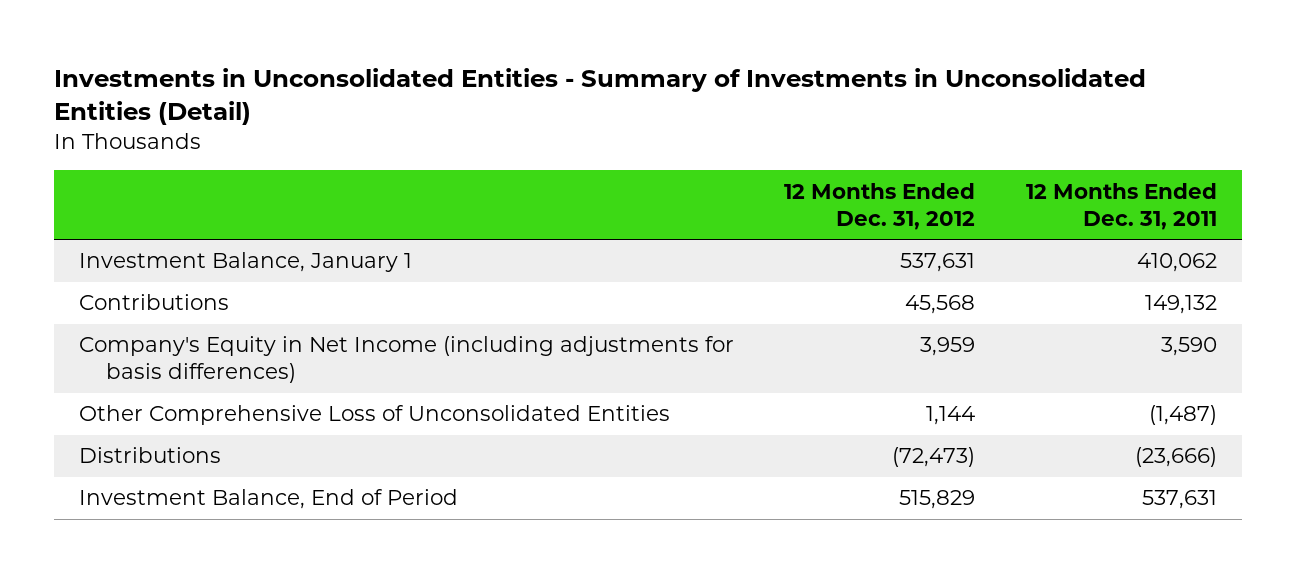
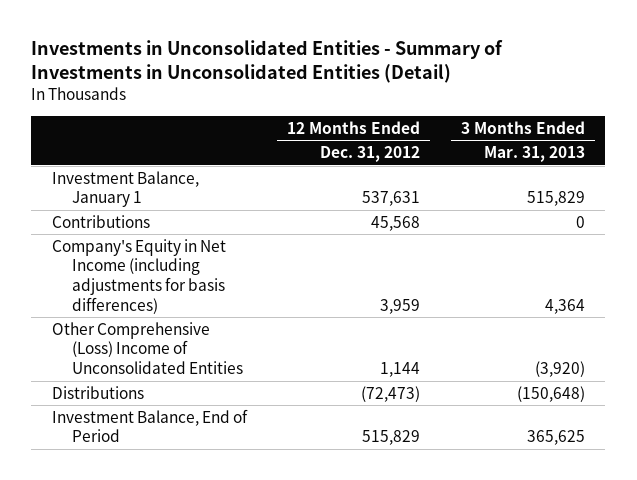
- | 12 Months Ended Dec. 31, 2012 | 12 Months Ended Dec. 31, 2011
+ | 12 Months Ended Dec. 31, 2012 | 3 Months Ended Mar. 31, 2013
- Other Comprehensive Loss of Unconsolidated Entities | 1,144 | (1,487)
+ Other Comprehensive (Loss) Income of Unconsolidated Entities | 1,144 | (3,920)

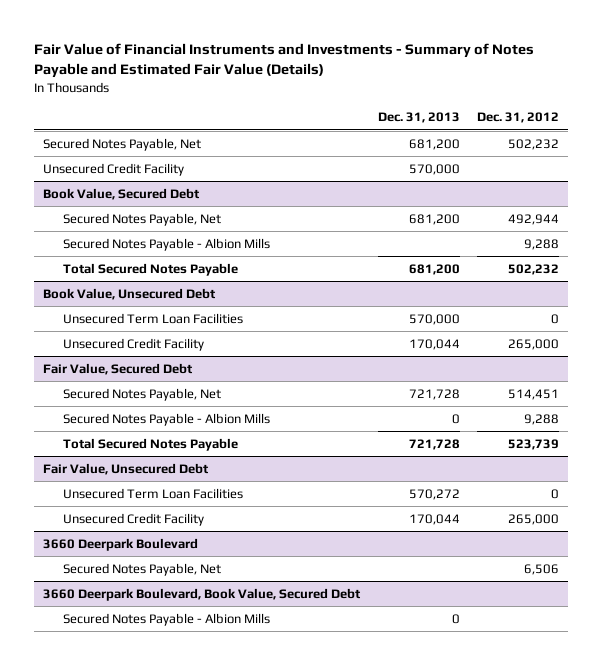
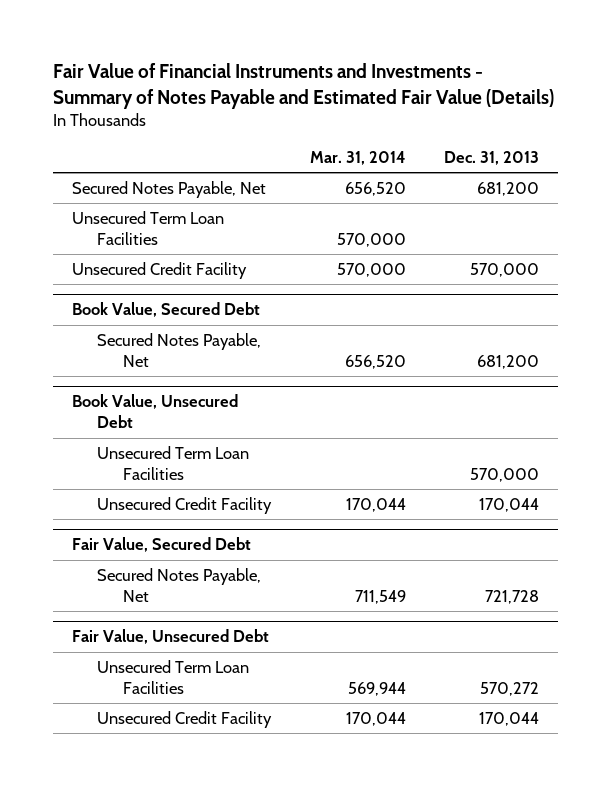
- | Dec. 31, 2013 | Dec. 31, 2012
+ | Mar. 31, 2014 | Dec. 31, 2013
+ Unsecured Term Loan Facilities | 570,000 |
@ Book Value, Secured Debt
- Secured Notes Payable - Albion Mills | | 9,288
- Total Secured Notes Payable | 681,200 | 502,232
@ Fair Value, Secured Debt
- Secured Notes Payable - Albion Mills | 0 | 9,288
- Total Secured Notes Payable | 721,728 | 523,739
- 3660 Deerpark Boulevard
- Secured Notes Payable, Net | | 6,506
- 3660 Deerpark Boulevard, Book Value, Secured Debt
- Secured Notes Payable - Albion Mills | 0 |

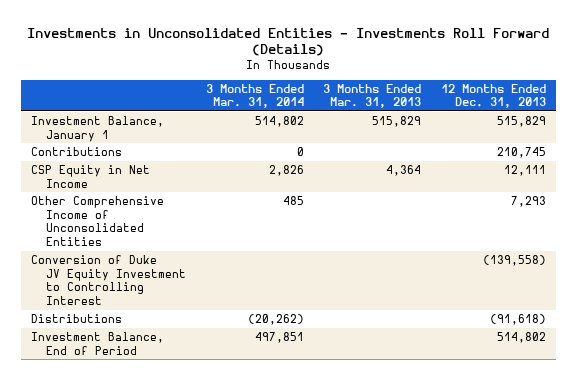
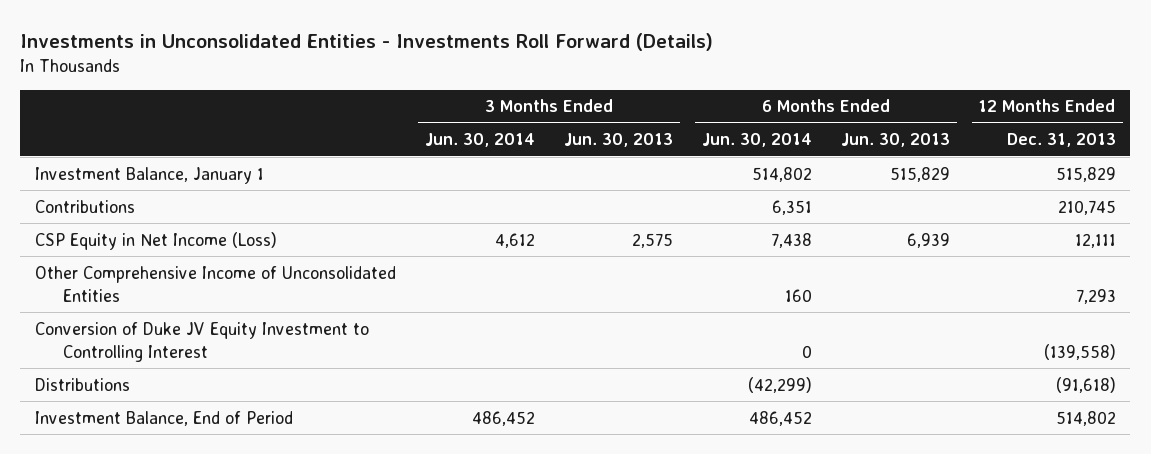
- | 3 Months Ended Mar. 31, 2014 | 3 Months Ended Mar. 31, 2013 | 12 Months Ended Dec. 31, 2013
+ | 3 Months Ended Jun. 30, 2014 | 3 Months Ended Jun. 30, 2013 | 6 Months Ended Jun. 30, 2014 | 6 Months Ended Jun. 30, 2013 | 12 Months Ended Dec. 31, 2013
- CSP Equity in Net Income | 2,826 | 4,364 | 12,111
+ CSP Equity in Net Income (Loss) | 4,612 | 2,575 | 7,438 | 6,939 | 12,111

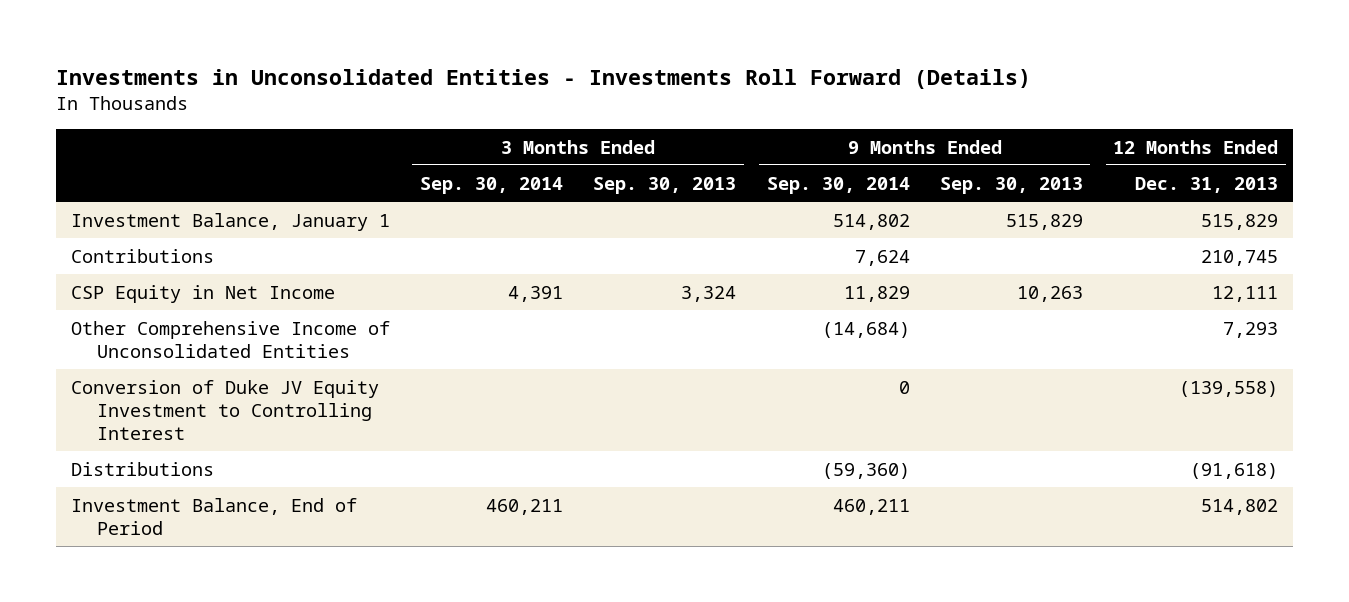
- | 3 Months Ended Jun. 30, 2014 | 3 Months Ended Jun. 30, 2013 | 6 Months Ended Jun. 30, 2014 | 6 Months Ended Jun. 30, 2013 | 12 Months Ended Dec. 31, 2013
+ | 3 Months Ended Sep. 30, 2014 | 3 Months Ended Sep. 30, 2013 | 9 Months Ended Sep. 30, 2014 | 9 Months Ended Sep. 30, 2013 | 12 Months Ended Dec. 31, 2013
- CSP Equity in Net Income (Loss) | 4,612 | 2,575 | 7,438 | 6,939 | 12,111
+ CSP Equity in Net Income | 4,391 | 3,324 | 11,829 | 10,263 | 12,111

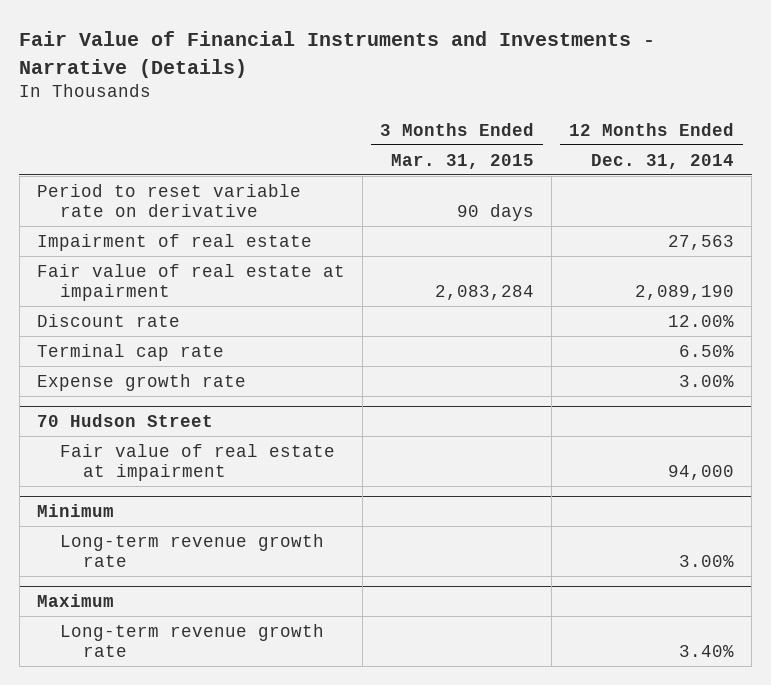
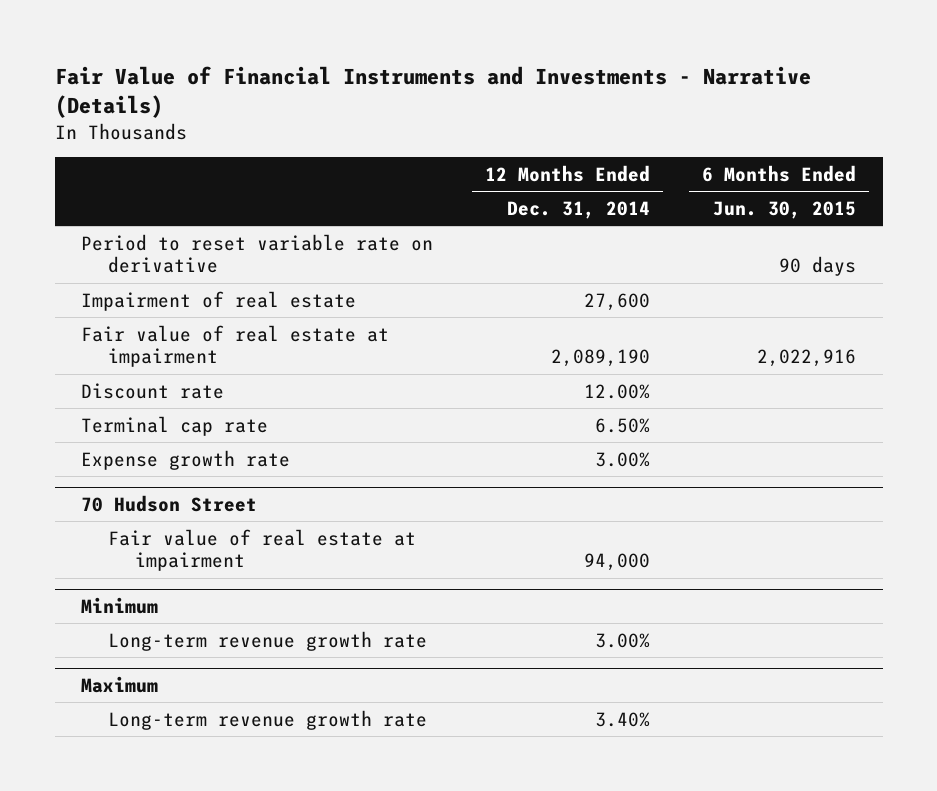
- | 3 Months Ended Mar. 31, 2015 | 12 Months Ended Dec. 31, 2014
+ | 12 Months Ended Dec. 31, 2014 | 6 Months Ended Jun. 30, 2015
- Impairment of real estate | | 27,563
+ Impairment of real estate | 27,600 |

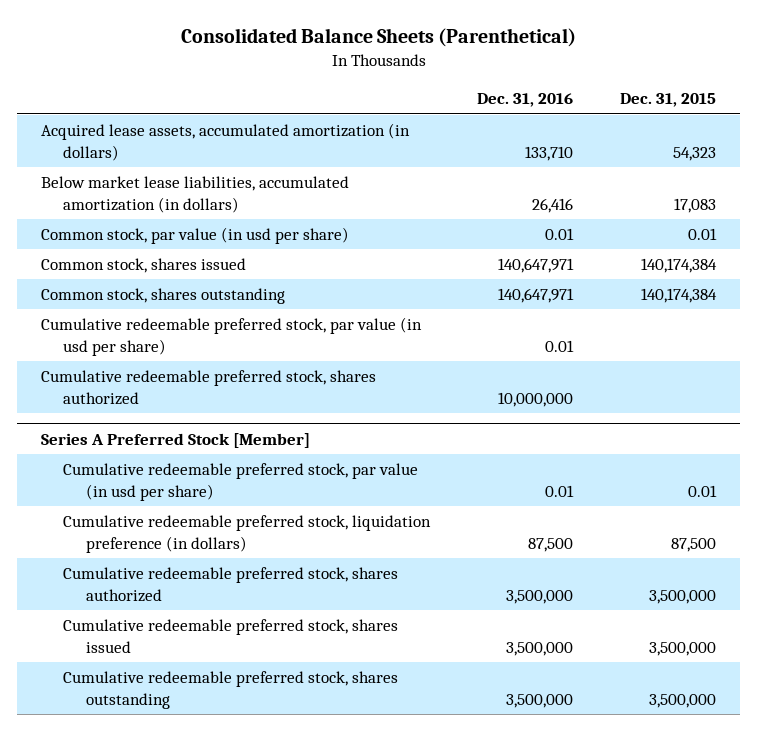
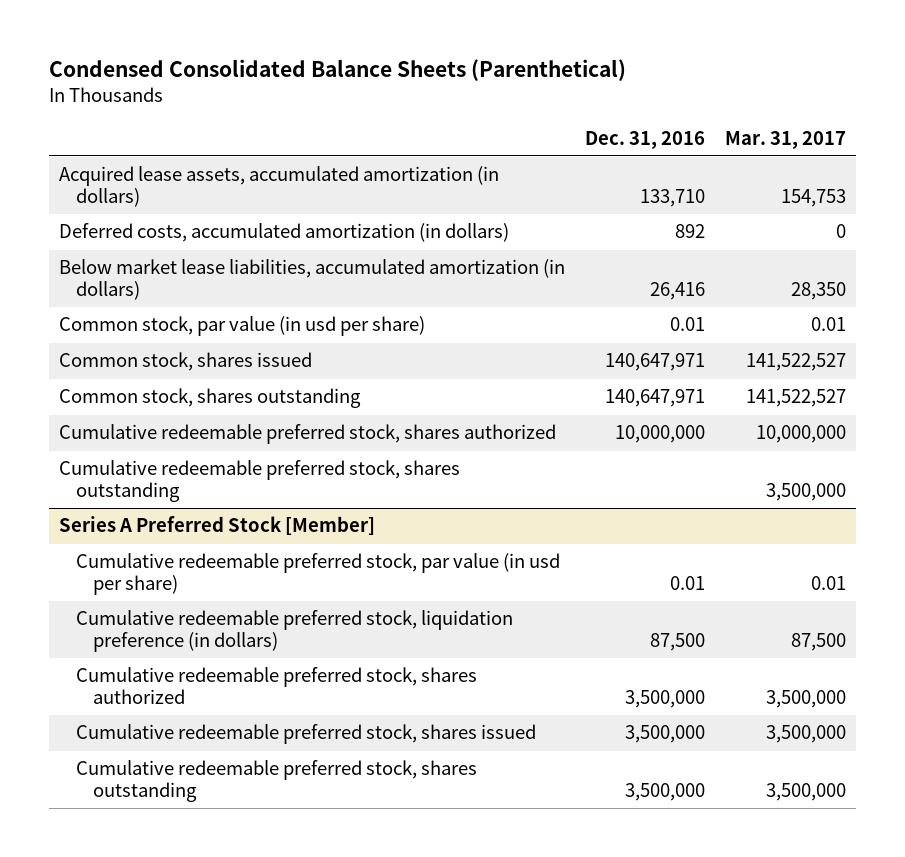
- Consolidated Balance Sheets (Parenthetical)
+ Condensed Consolidated Balance Sheets (Parenthetical)
- | Dec. 31, 2016 | Dec. 31, 2015
+ | Dec. 31, 2016 | Mar. 31, 2017
+ Deferred costs, accumulated amortization (in dollars) | 892 | 0
- Cumulative redeemable preferred stock, par value (in usd per share) | 0.01 |
+ Cumulative redeemable preferred stock, shares outstanding | | 3,500,000

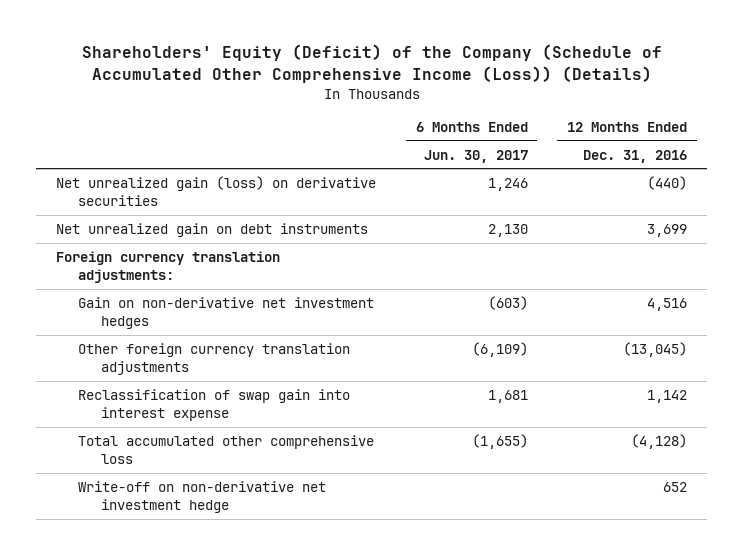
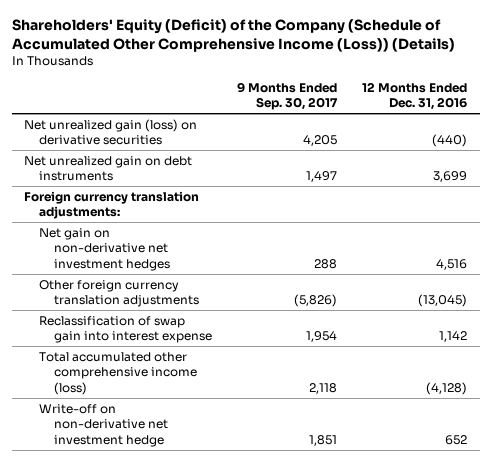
- | 6 Months Ended Jun. 30, 2017 | 12 Months Ended Dec. 31, 2016
+ | 9 Months Ended Sep. 30, 2017 | 12 Months Ended Dec. 31, 2016
- Gain on non-derivative net investment hedges | (603) | 4,516
+ Net gain on non-derivative net investment hedges | 288 | 4,516
- Total accumulated other comprehensive loss | (1,655) | (4,128)
+ Total accumulated other comprehensive income (loss) | 2,118 | (4,128)

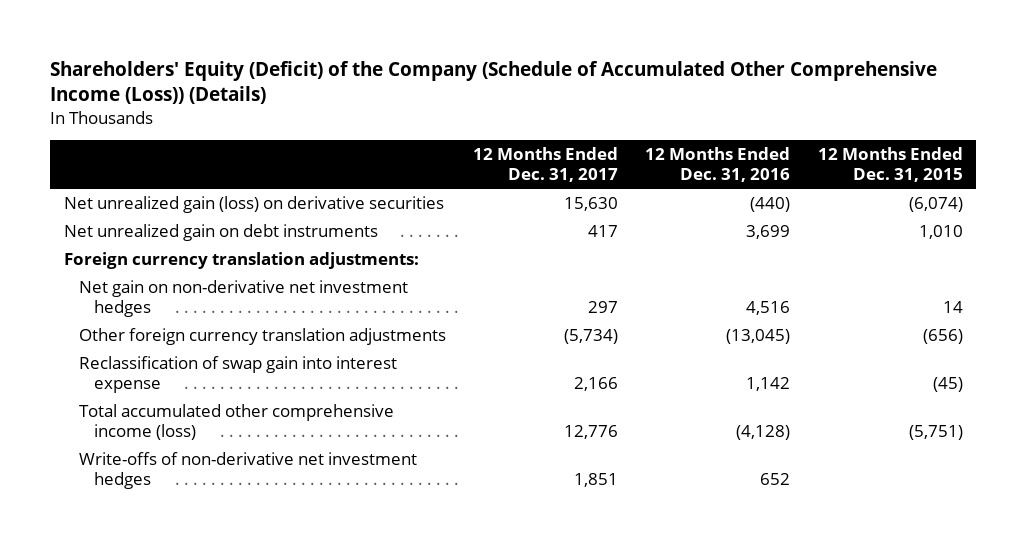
- | 9 Months Ended Sep. 30, 2017 | 12 Months Ended Dec. 31, 2016
+ | 12 Months Ended Dec. 31, 2017 | 12 Months Ended Dec. 31, 2016 | 12 Months Ended Dec. 31, 2015
- Write-off on non-derivative net investment hedge | 1,851 | 652
+ Write-offs of non-derivative net investment hedges | 1,851 | 652 |

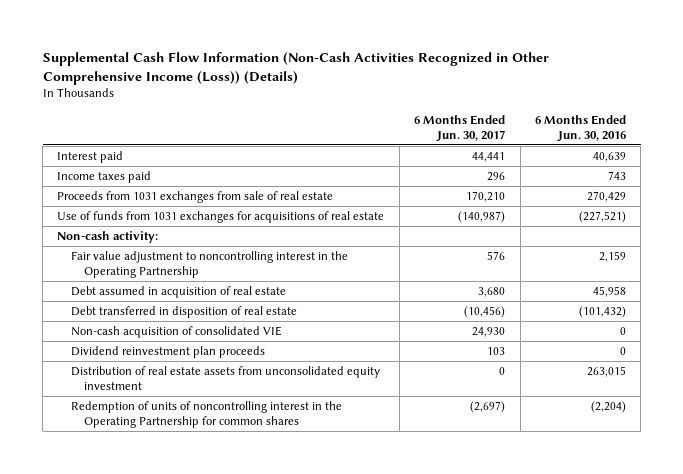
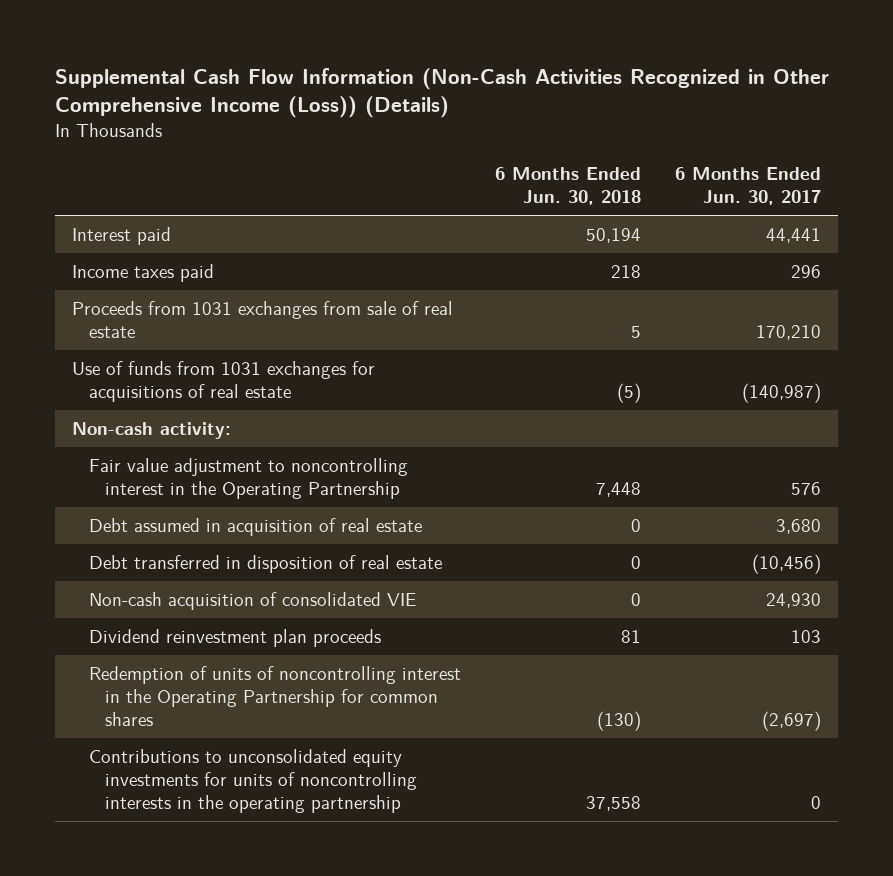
- | 6 Months Ended Jun. 30, 2017 | 6 Months Ended Jun. 30, 2016
+ | 6 Months Ended Jun. 30, 2018 | 6 Months Ended Jun. 30, 2017
- Distribution of real estate assets from unconsolidated equity investment | 0 | 263,015
+ Contributions to unconsolidated equity investments for units of noncontrolling interests in the operating partnership | 37,558 | 0

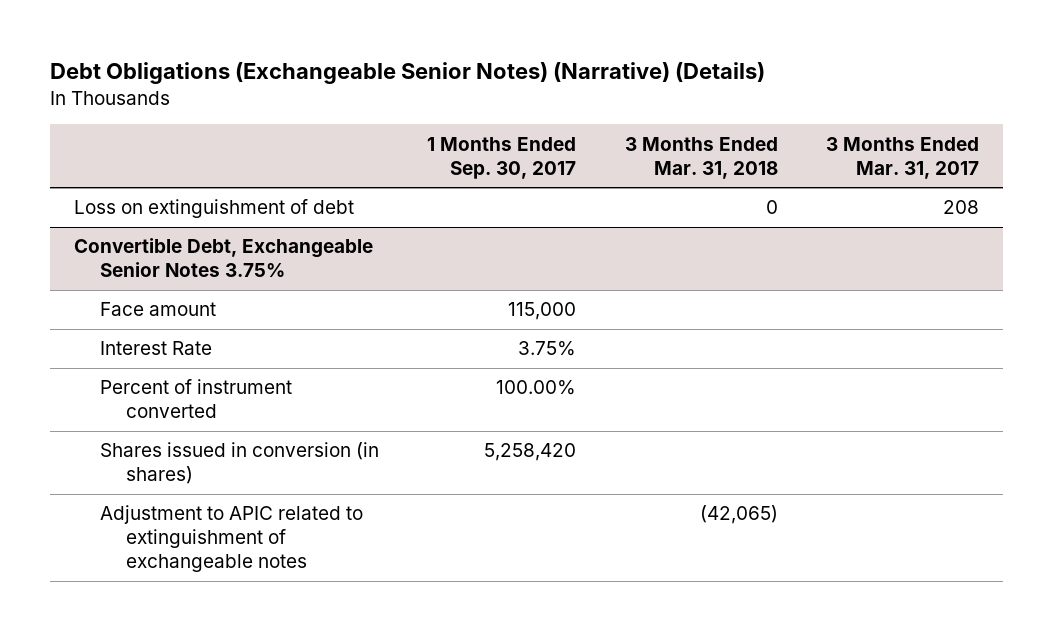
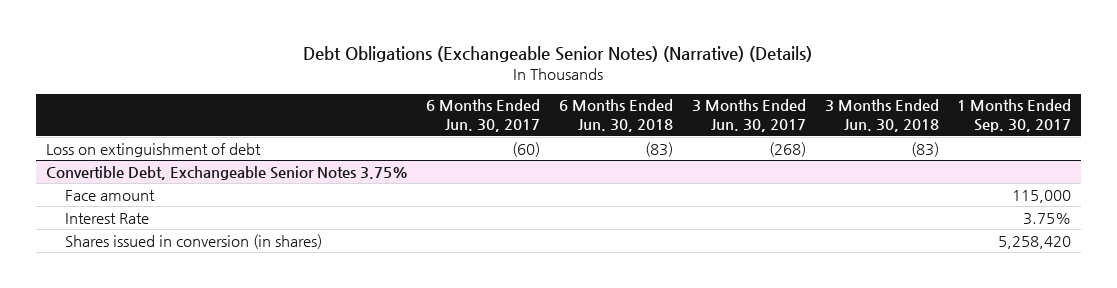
- | 1 Months Ended Sep. 30, 2017 | 3 Months Ended Mar. 31, 2018 | 3 Months Ended Mar. 31, 2017
+ | 6 Months Ended Jun. 30, 2017 | 6 Months Ended Jun. 30, 2018 | 3 Months Ended Jun. 30, 2017 | 3 Months Ended Jun. 30, 2018 | 1 Months Ended Sep. 30, 2017
@ Convertible Debt, Exchangeable Senior Notes 3.75%
- Percent of instrument converted | 100.00% | |
- Adjustment to APIC related to extinguishment of exchangeable notes | | (42,065) |

